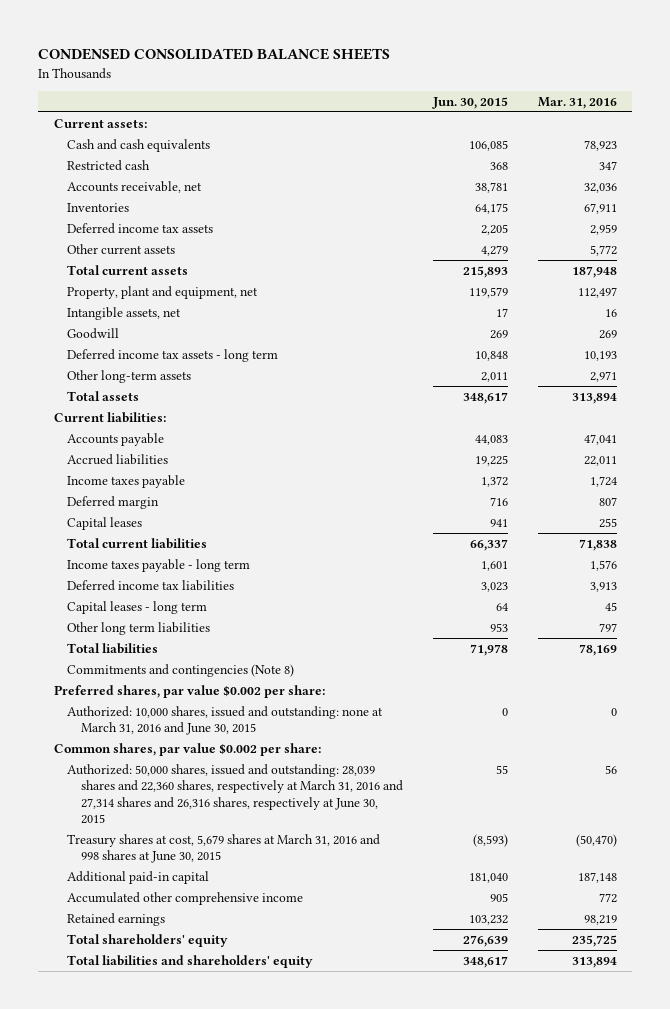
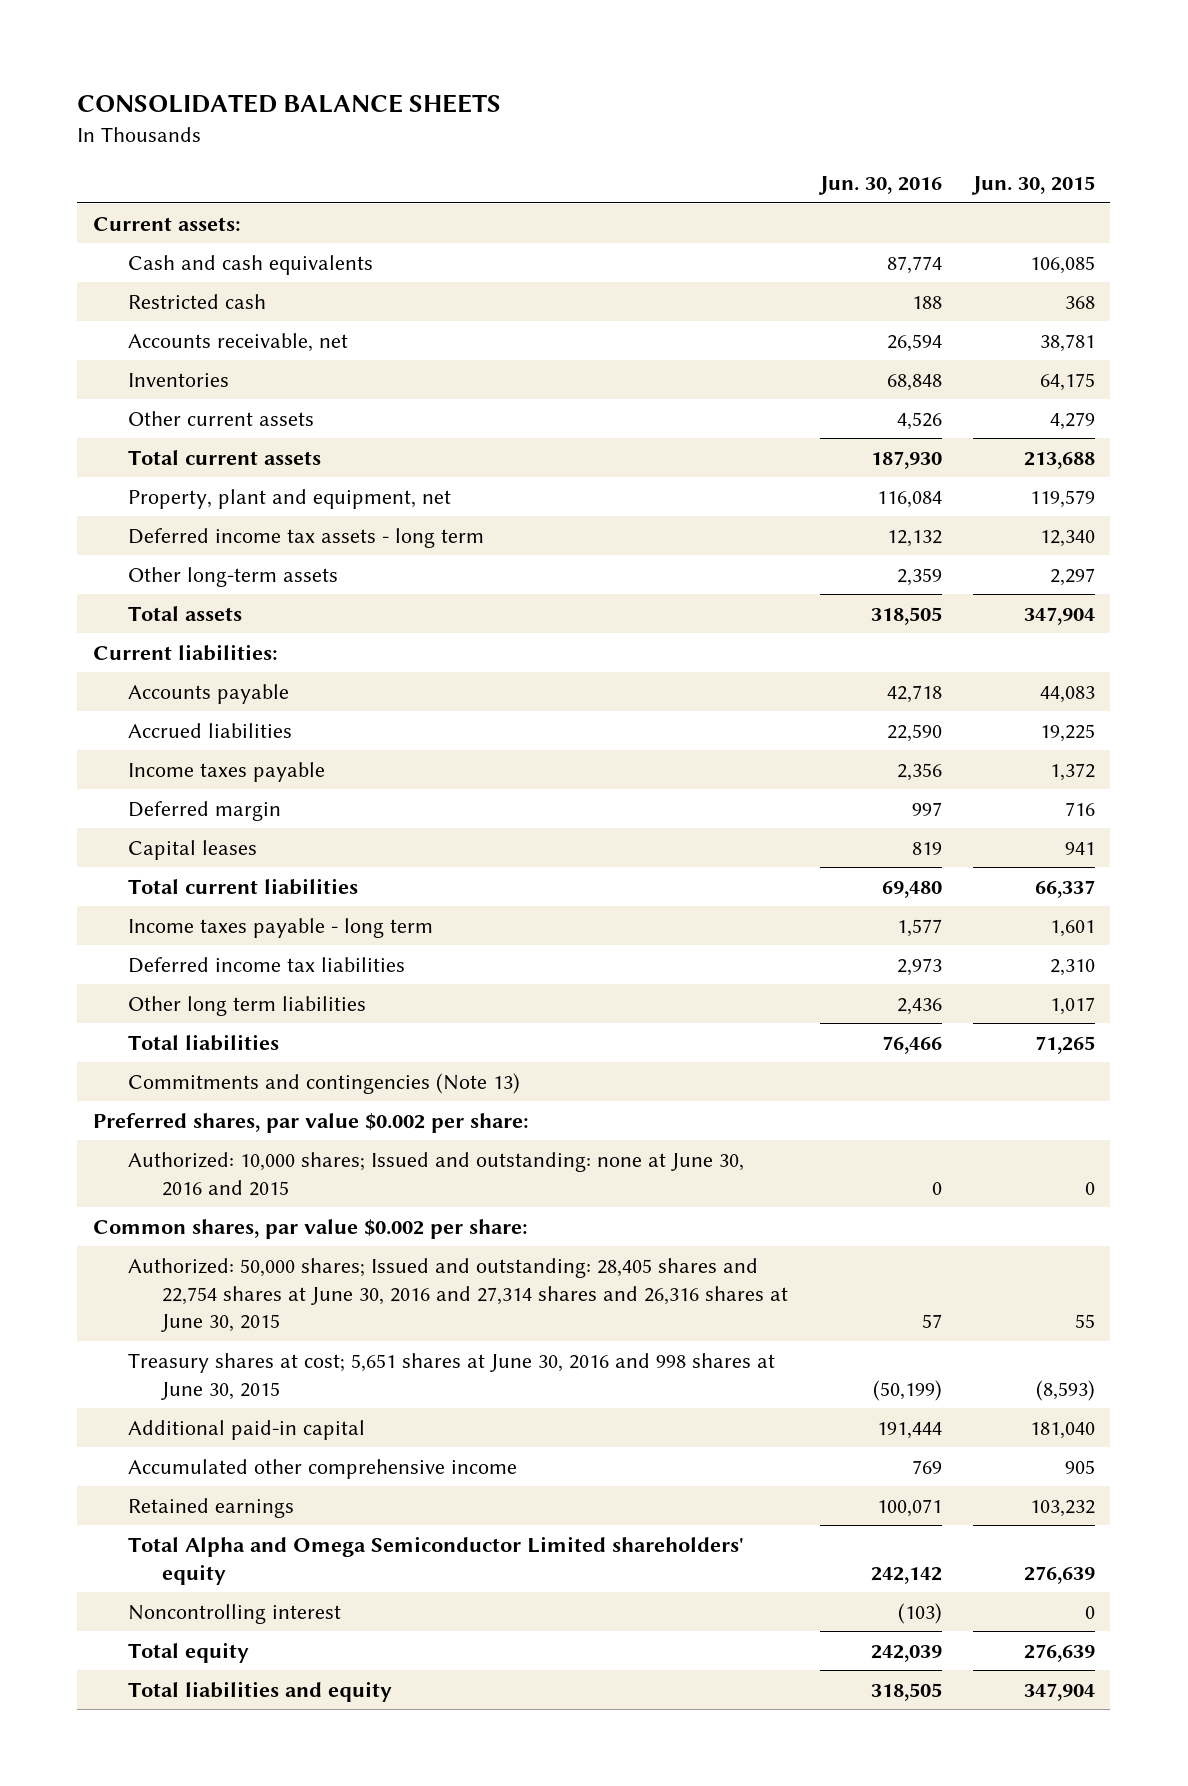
- CONDENSED CONSOLIDATED BALANCE SHEETS
+ CONSOLIDATED BALANCE SHEETS
- | Jun. 30, 2015 | Mar. 31, 2016
+ | Jun. 30, 2016 | Jun. 30, 2015
- Deferred income tax assets | 2,205 | 2,959
- Total current assets | 215,893 | 187,948
+ Total current assets | 187,930 | 213,688
- Intangible assets, net | 17 | 16
- Goodwill | 269 | 269
- Deferred income tax assets - long term | 10,848 | 10,193
- Other long-term assets | 2,011 | 2,971
- Total assets | 348,617 | 313,894
+ Deferred income tax assets - long term | 12,132 | 12,340
+ Other long-term assets | 2,359 | 2,297
+ Total assets | 318,505 | 347,904
- Deferred income tax liabilities | 3,023 | 3,913
- Capital leases - long term | 64 | 45
- Other long term liabilities | 953 | 797
- Total liabilities | 71,978 | 78,169
- Commitments and contingencies (Note 8)
+ Deferred income tax liabilities | 2,973 | 2,310
+ Other long term liabilities | 2,436 | 1,017
+ Total liabilities | 76,466 | 71,265
+ Commitments and contingencies (Note 13)
- Authorized: 10,000 shares, issued and outstanding: none at March 31, 2016 and June 30, 2015 | 0 | 0
+ Authorized: 10,000 shares; Issued and outstanding: none at June 30, 2016 and 2015 | 0 | 0
- Authorized: 50,000 shares, issued and outstanding: 28,039 shares and 22,360 shares, respectively at March 31, 2016 and 27,314 shares and 26,316 shares, respectively at June 30, 2015 | 55 | 56
- Treasury shares at cost, 5,679 shares at March 31, 2016 and 998 shares at June 30, 2015 | (8,593) | (50,470)
+ Authorized: 50,000 shares; Issued and outstanding: 28,405 shares and 22,754 shares at June 30, 2016 and 27,314 shares and 26,316 shares at June 30, 2015 | 57 | 55
+ Treasury shares at cost; 5,651 shares at June 30, 2016 and 998 shares at June 30, 2015 | (50,199) | (8,593)
- Total shareholders' equity | 276,639 | 235,725
- Total liabilities and shareholders' equity | 348,617 | 313,894
+ Total Alpha and Omega Semiconductor Limited shareholders' equity | 242,142 | 276,639
+ Noncontrolling interest | (103) | 0
+ Total equity | 242,039 | 276,639
+ Total liabilities and equity | 318,505 | 347,904

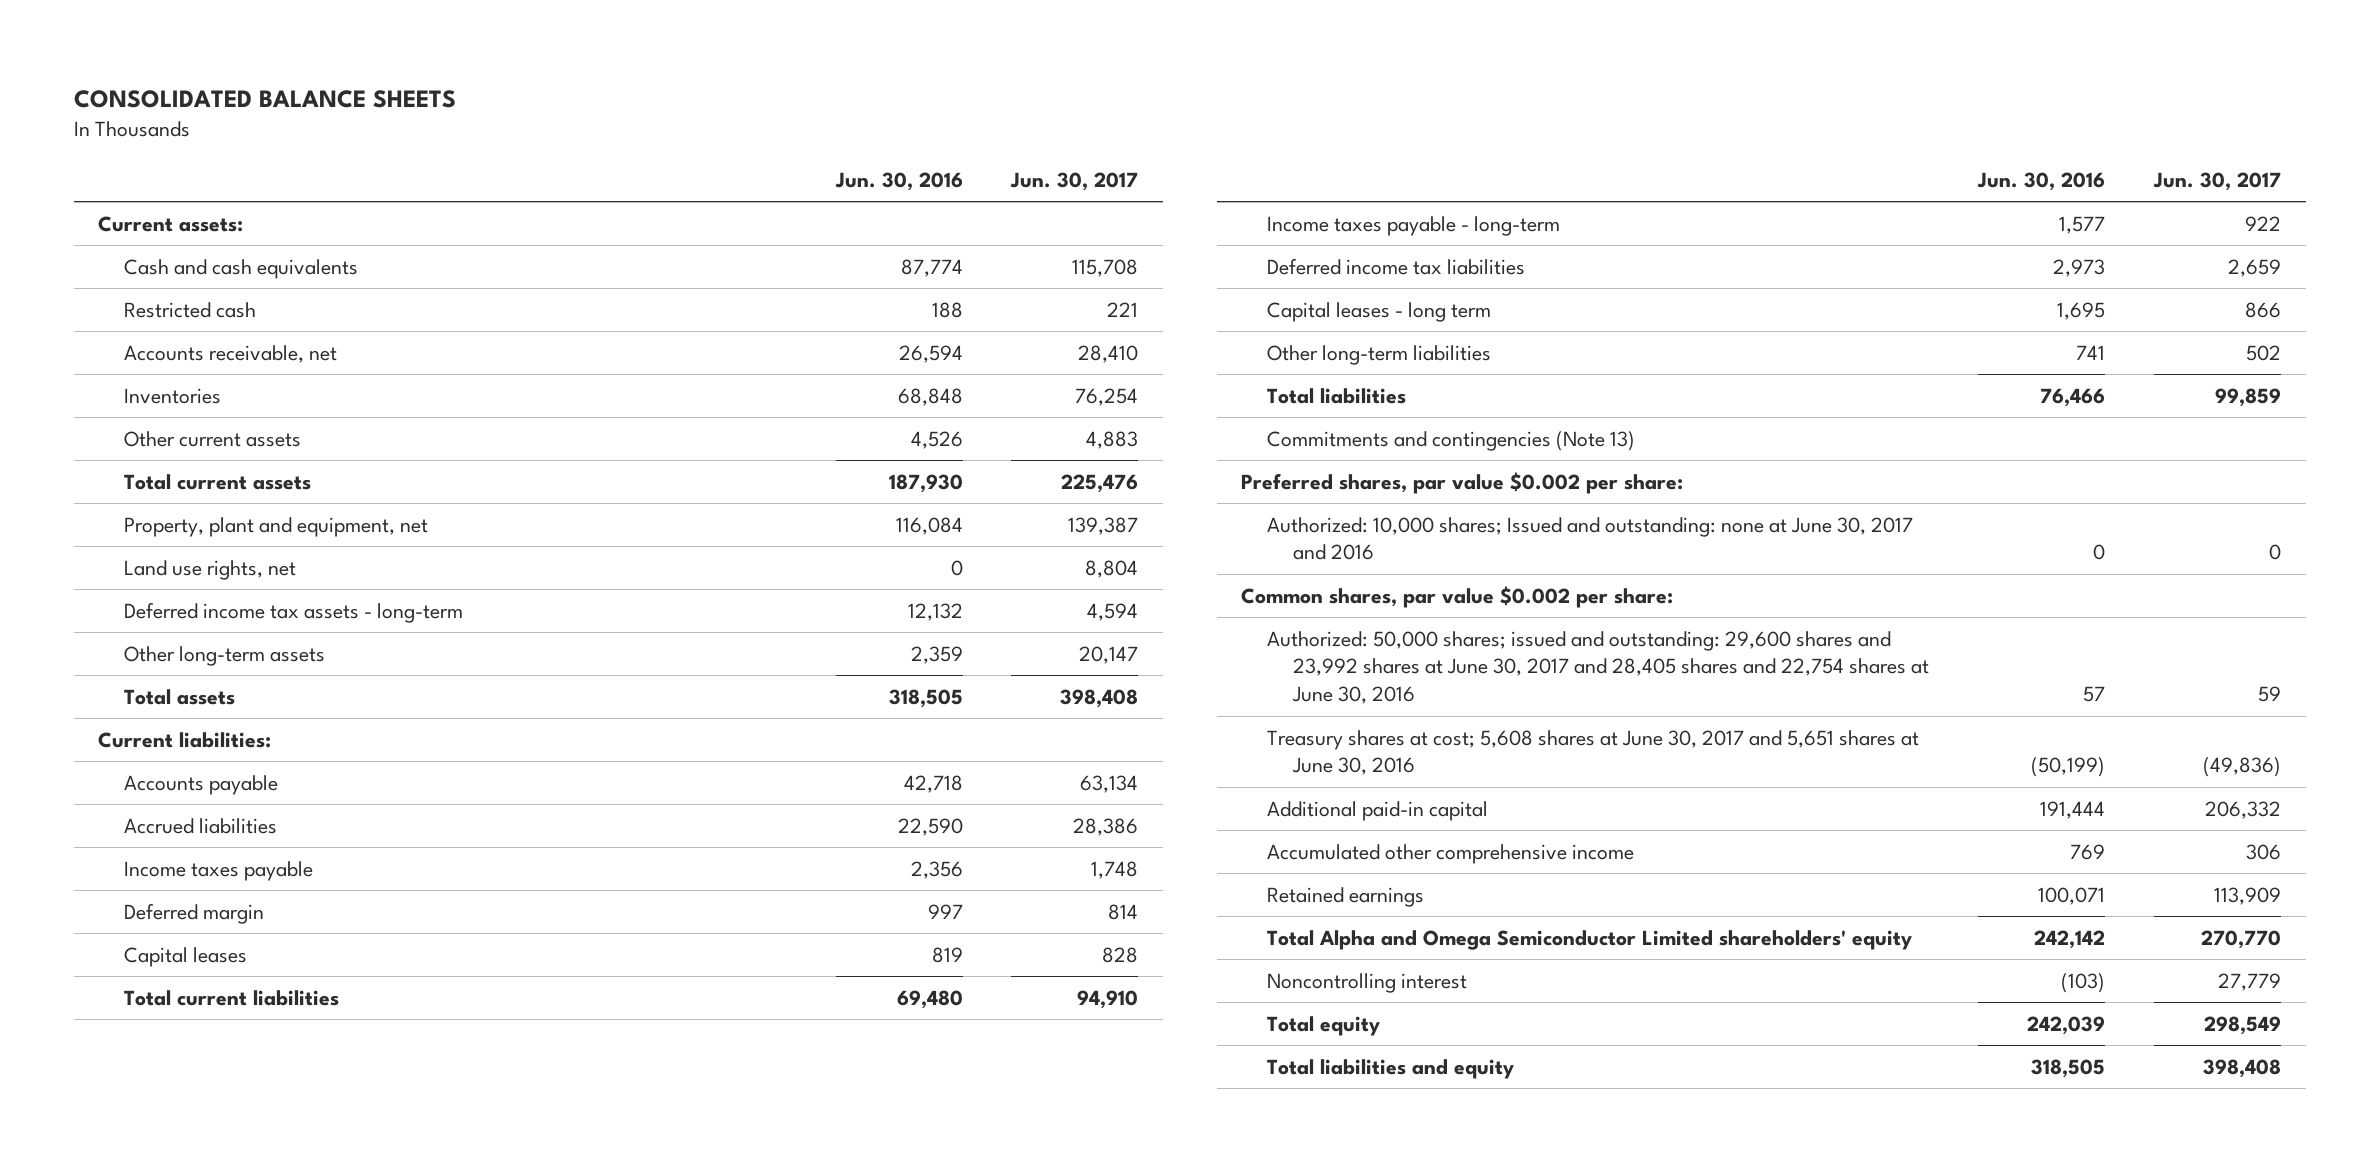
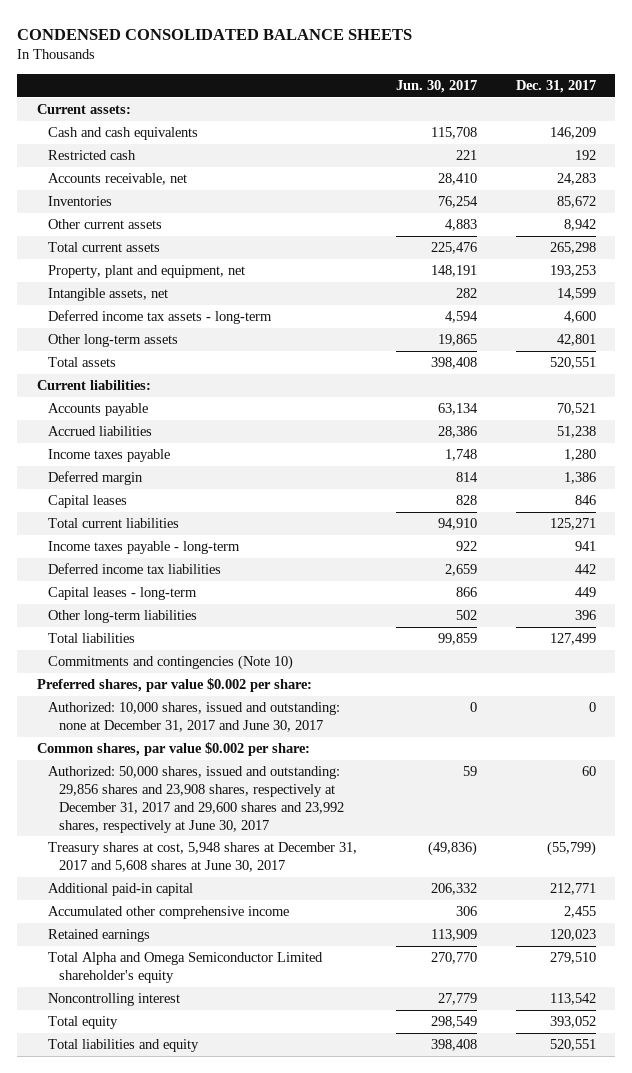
- CONSOLIDATED BALANCE SHEETS
+ CONDENSED CONSOLIDATED BALANCE SHEETS
- | Jun. 30, 2016 | Jun. 30, 2017
+ | Jun. 30, 2017 | Dec. 31, 2017
- Property, plant and equipment, net | 116,084 | 139,387
- Land use rights, net | 0 | 8,804
+ Property, plant and equipment, net | 148,191 | 193,253
+ Intangible assets, net | 282 | 14,599
- Other long-term assets | 2,359 | 20,147
+ Other long-term assets | 19,865 | 42,801
- Capital leases - long term | 1,695 | 866
+ Capital leases - long-term | 866 | 449
- Commitments and contingencies (Note 13)
+ Commitments and contingencies (Note 10)
- Authorized: 10,000 shares; Issued and outstanding: none at June 30, 2017 and 2016 | 0 | 0
+ Authorized: 10,000 shares, issued and outstanding: none at December 31, 2017 and June 30, 2017 | 0 | 0
- Authorized: 50,000 shares; issued and outstanding: 29,600 shares and 23,992 shares at June 30, 2017 and 28,405 shares and 22,754 shares at June 30, 2016 | 57 | 59
- Treasury shares at cost; 5,608 shares at June 30, 2017 and 5,651 shares at June 30, 2016 | (50,199) | (49,836)
+ Authorized: 50,000 shares, issued and outstanding: 29,856 shares and 23,908 shares, respectively at December 31, 2017 and 29,600 shares and 23,992 shares, respectively at June 30, 2017 | 59 | 60
+ Treasury shares at cost, 5,948 shares at December 31, 2017 and 5,608 shares at June 30, 2017 | (49,836) | (55,799)
- Total Alpha and Omega Semiconductor Limited shareholders' equity | 242,142 | 270,770
+ Total Alpha and Omega Semiconductor Limited shareholder's equity | 270,770 | 279,510

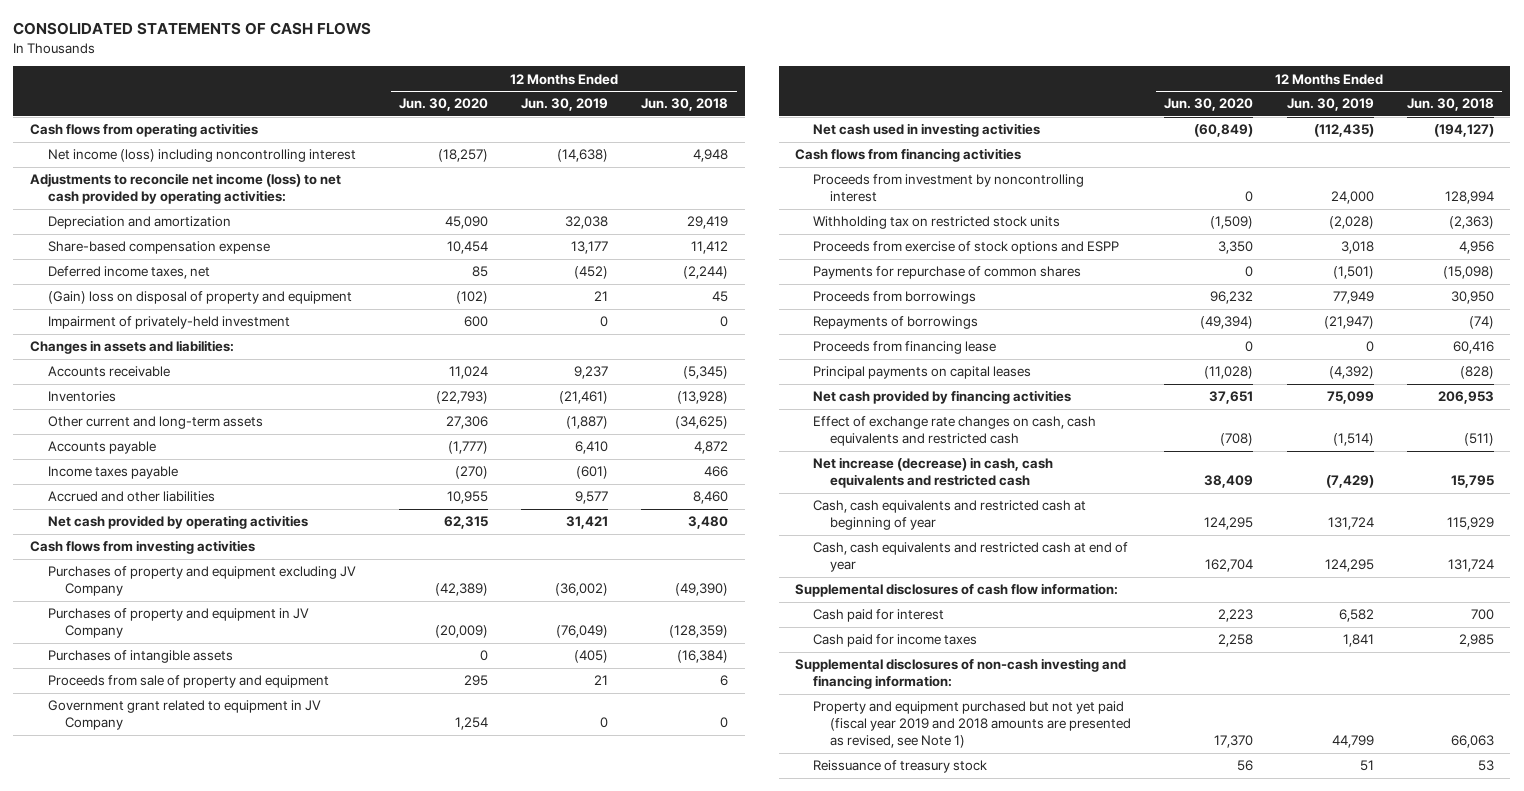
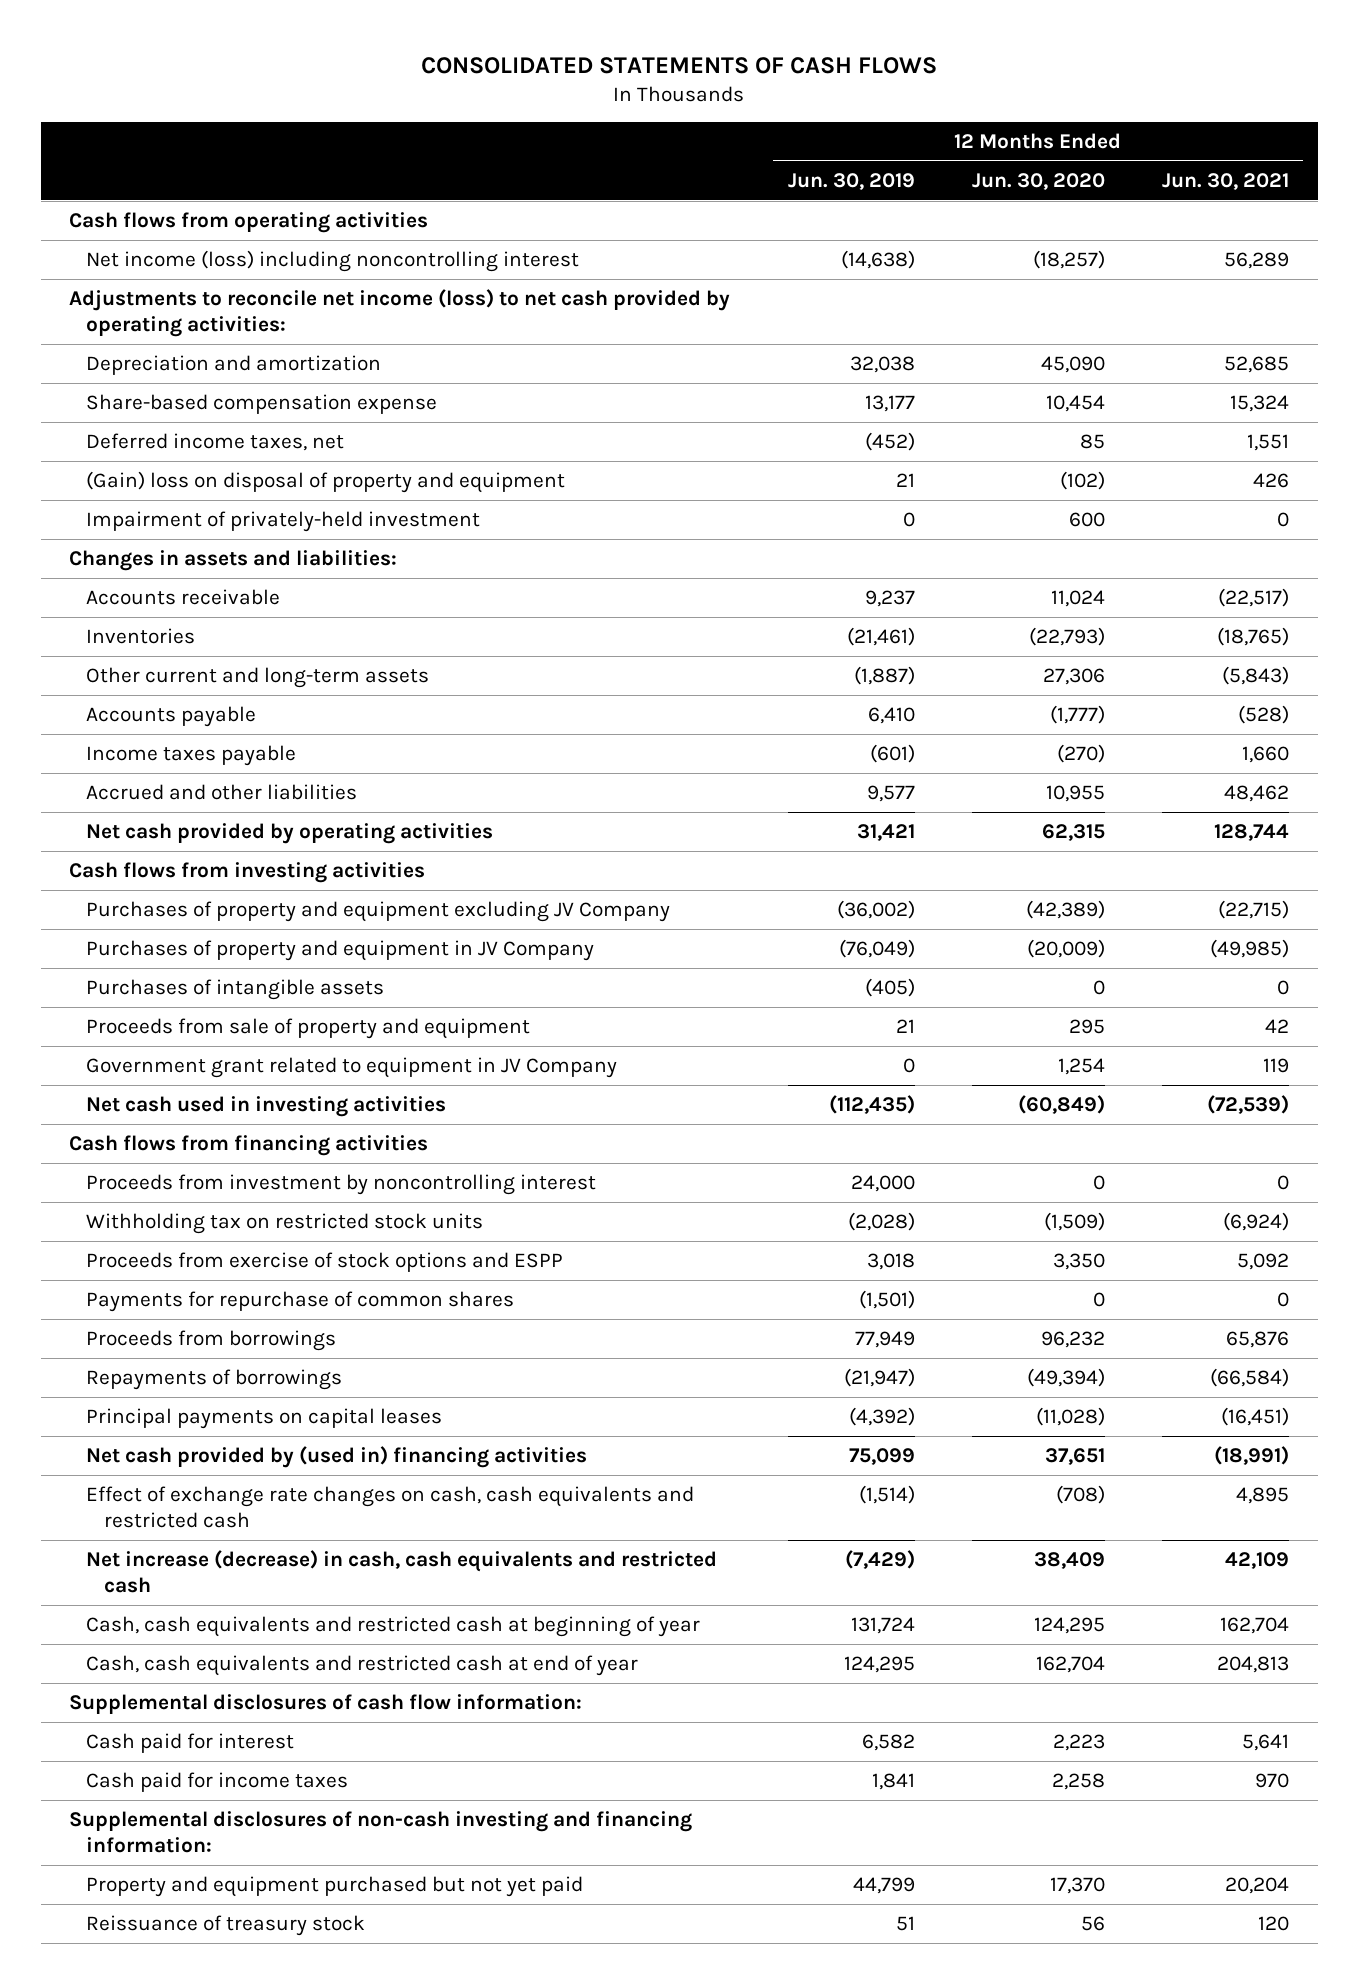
- | 12 Months Ended Jun. 30, 2020 | 12 Months Ended Jun. 30, 2019 | 12 Months Ended Jun. 30, 2018
+ | 12 Months Ended Jun. 30, 2019 | 12 Months Ended Jun. 30, 2020 | 12 Months Ended Jun. 30, 2021
- Proceeds from financing lease | 0 | 0 | 60,416
- Net cash provided by financing activities | 37,651 | 75,099 | 206,953
+ Net cash provided by (used in) financing activities | 75,099 | 37,651 | (18,991)
- Property and equipment purchased but not yet paid (fiscal year 2019 and 2018 amounts are presented as revised, see Note 1) | 17,370 | 44,799 | 66,063
+ Property and equipment purchased but not yet paid | 44,799 | 17,370 | 20,204

